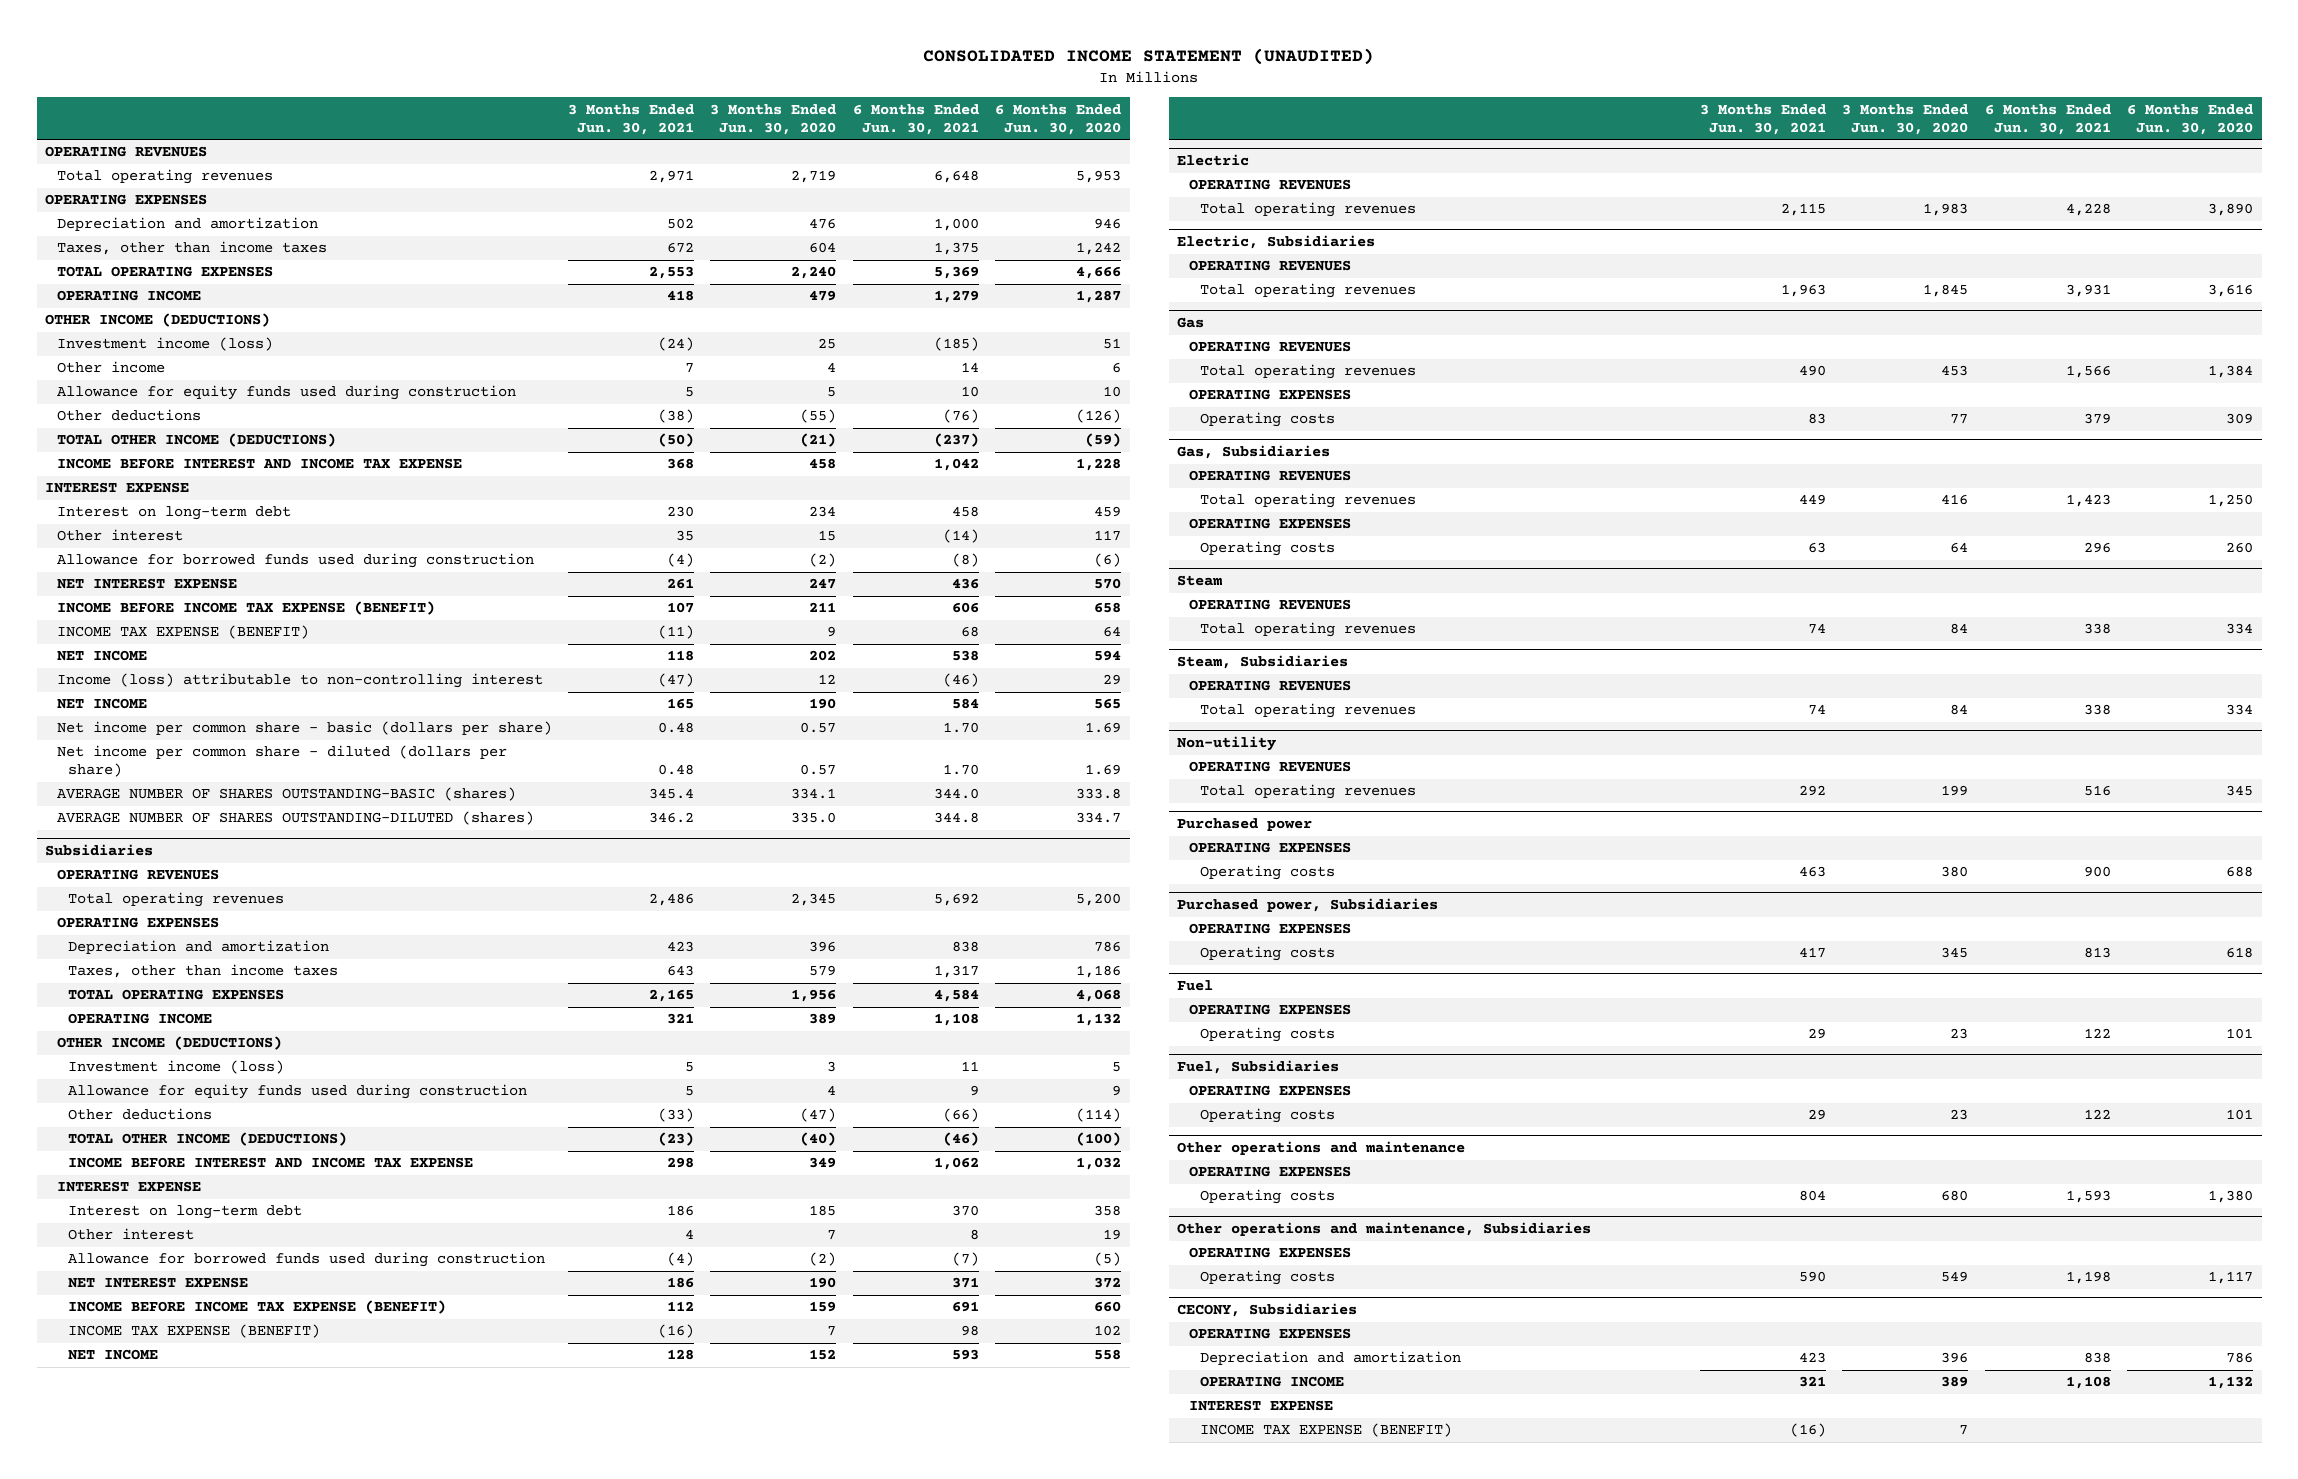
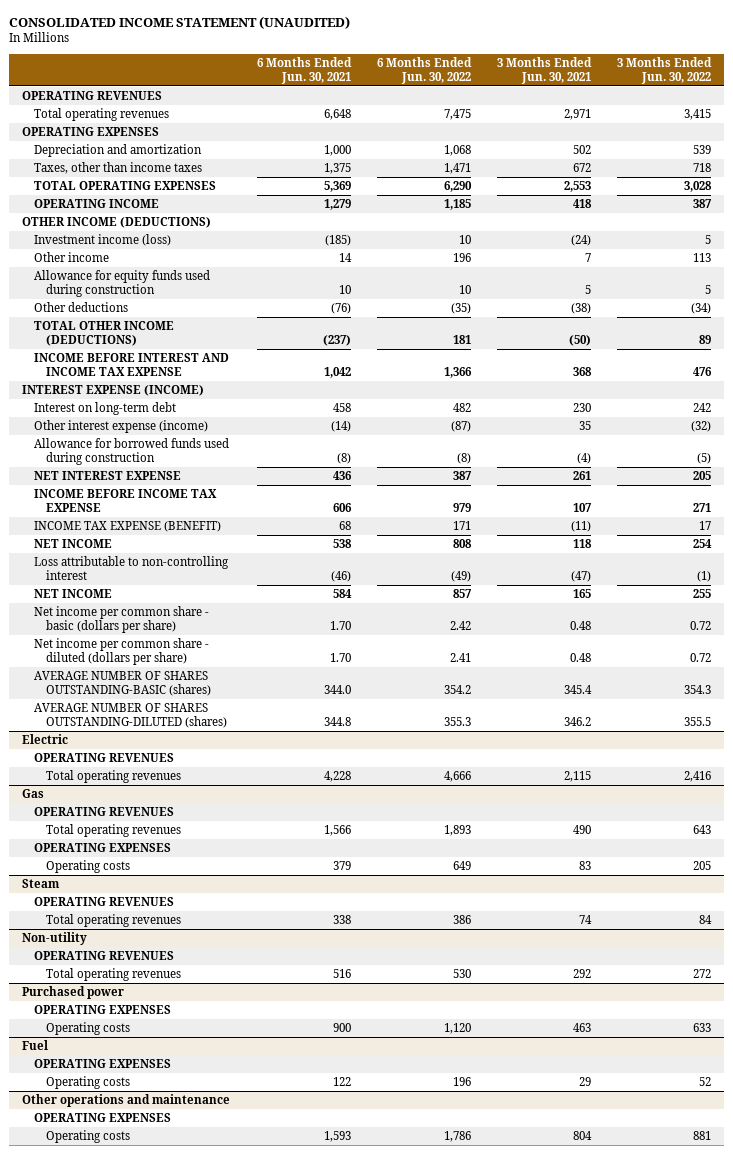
- | 3 Months Ended Jun. 30, 2021 | 3 Months Ended Jun. 30, 2020 | 6 Months Ended Jun. 30, 2021 | 6 Months Ended Jun. 30, 2020
+ | 6 Months Ended Jun. 30, 2021 | 6 Months Ended Jun. 30, 2022 | 3 Months Ended Jun. 30, 2021 | 3 Months Ended Jun. 30, 2022
- INTEREST EXPENSE
+ INTEREST EXPENSE (INCOME)
- Other interest | 35 | 15 | (14) | 117
+ Other interest expense (income) | (14) | (87) | 35 | (32)
- INCOME BEFORE INCOME TAX EXPENSE (BENEFIT) | 107 | 211 | 606 | 658
+ INCOME BEFORE INCOME TAX EXPENSE | 606 | 979 | 107 | 271
- Income (loss) attributable to non-controlling interest | (47) | 12 | (46) | 29
+ Loss attributable to non-controlling interest | (46) | (49) | (47) | (1)
- Subsidiaries
- OPERATING REVENUES
- Total operating revenues | 2,486 | 2,345 | 5,692 | 5,200
- OPERATING EXPENSES
- Depreciation and amortization | 423 | 396 | 838 | 786
- Taxes, other than income taxes | 643 | 579 | 1,317 | 1,186
- TOTAL OPERATING EXPENSES | 2,165 | 1,956 | 4,584 | 4,068
- OPERATING INCOME | 321 | 389 | 1,108 | 1,132
- OTHER INCOME (DEDUCTIONS)
- Investment income (loss) | 5 | 3 | 11 | 5
- Allowance for equity funds used during construction | 5 | 4 | 9 | 9
- Other deductions | (33) | (47) | (66) | (114)
- TOTAL OTHER INCOME (DEDUCTIONS) | (23) | (40) | (46) | (100)
- INCOME BEFORE INTEREST AND INCOME TAX EXPENSE | 298 | 349 | 1,062 | 1,032
- INTEREST EXPENSE
- Interest on long-term debt | 186 | 185 | 370 | 358
- Other interest | 4 | 7 | 8 | 19
- Allowance for borrowed funds used during construction | (4) | (2) | (7) | (5)
- NET INTEREST EXPENSE | 186 | 190 | 371 | 372
- INCOME BEFORE INCOME TAX EXPENSE (BENEFIT) | 112 | 159 | 691 | 660
- INCOME TAX EXPENSE (BENEFIT) | (16) | 7 | 98 | 102
- NET INCOME | 128 | 152 | 593 | 558
- Electric, Subsidiaries
- OPERATING REVENUES
- Total operating revenues | 1,963 | 1,845 | 3,931 | 3,616
- Gas, Subsidiaries
- OPERATING REVENUES
- Total operating revenues | 449 | 416 | 1,423 | 1,250
- OPERATING EXPENSES
- Operating costs | 63 | 64 | 296 | 260
- Steam, Subsidiaries
- OPERATING REVENUES
- Total operating revenues | 74 | 84 | 338 | 334
- Purchased power, Subsidiaries
- OPERATING EXPENSES
- Operating costs | 417 | 345 | 813 | 618
- Fuel, Subsidiaries
- OPERATING EXPENSES
- Operating costs | 29 | 23 | 122 | 101
- Other operations and maintenance, Subsidiaries
- OPERATING EXPENSES
- Operating costs | 590 | 549 | 1,198 | 1,117
- CECONY, Subsidiaries
- OPERATING EXPENSES
- Depreciation and amortization | 423 | 396 | 838 | 786
- OPERATING INCOME | 321 | 389 | 1,108 | 1,132
- INTEREST EXPENSE
- INCOME TAX EXPENSE (BENEFIT) | (16) | 7 | |

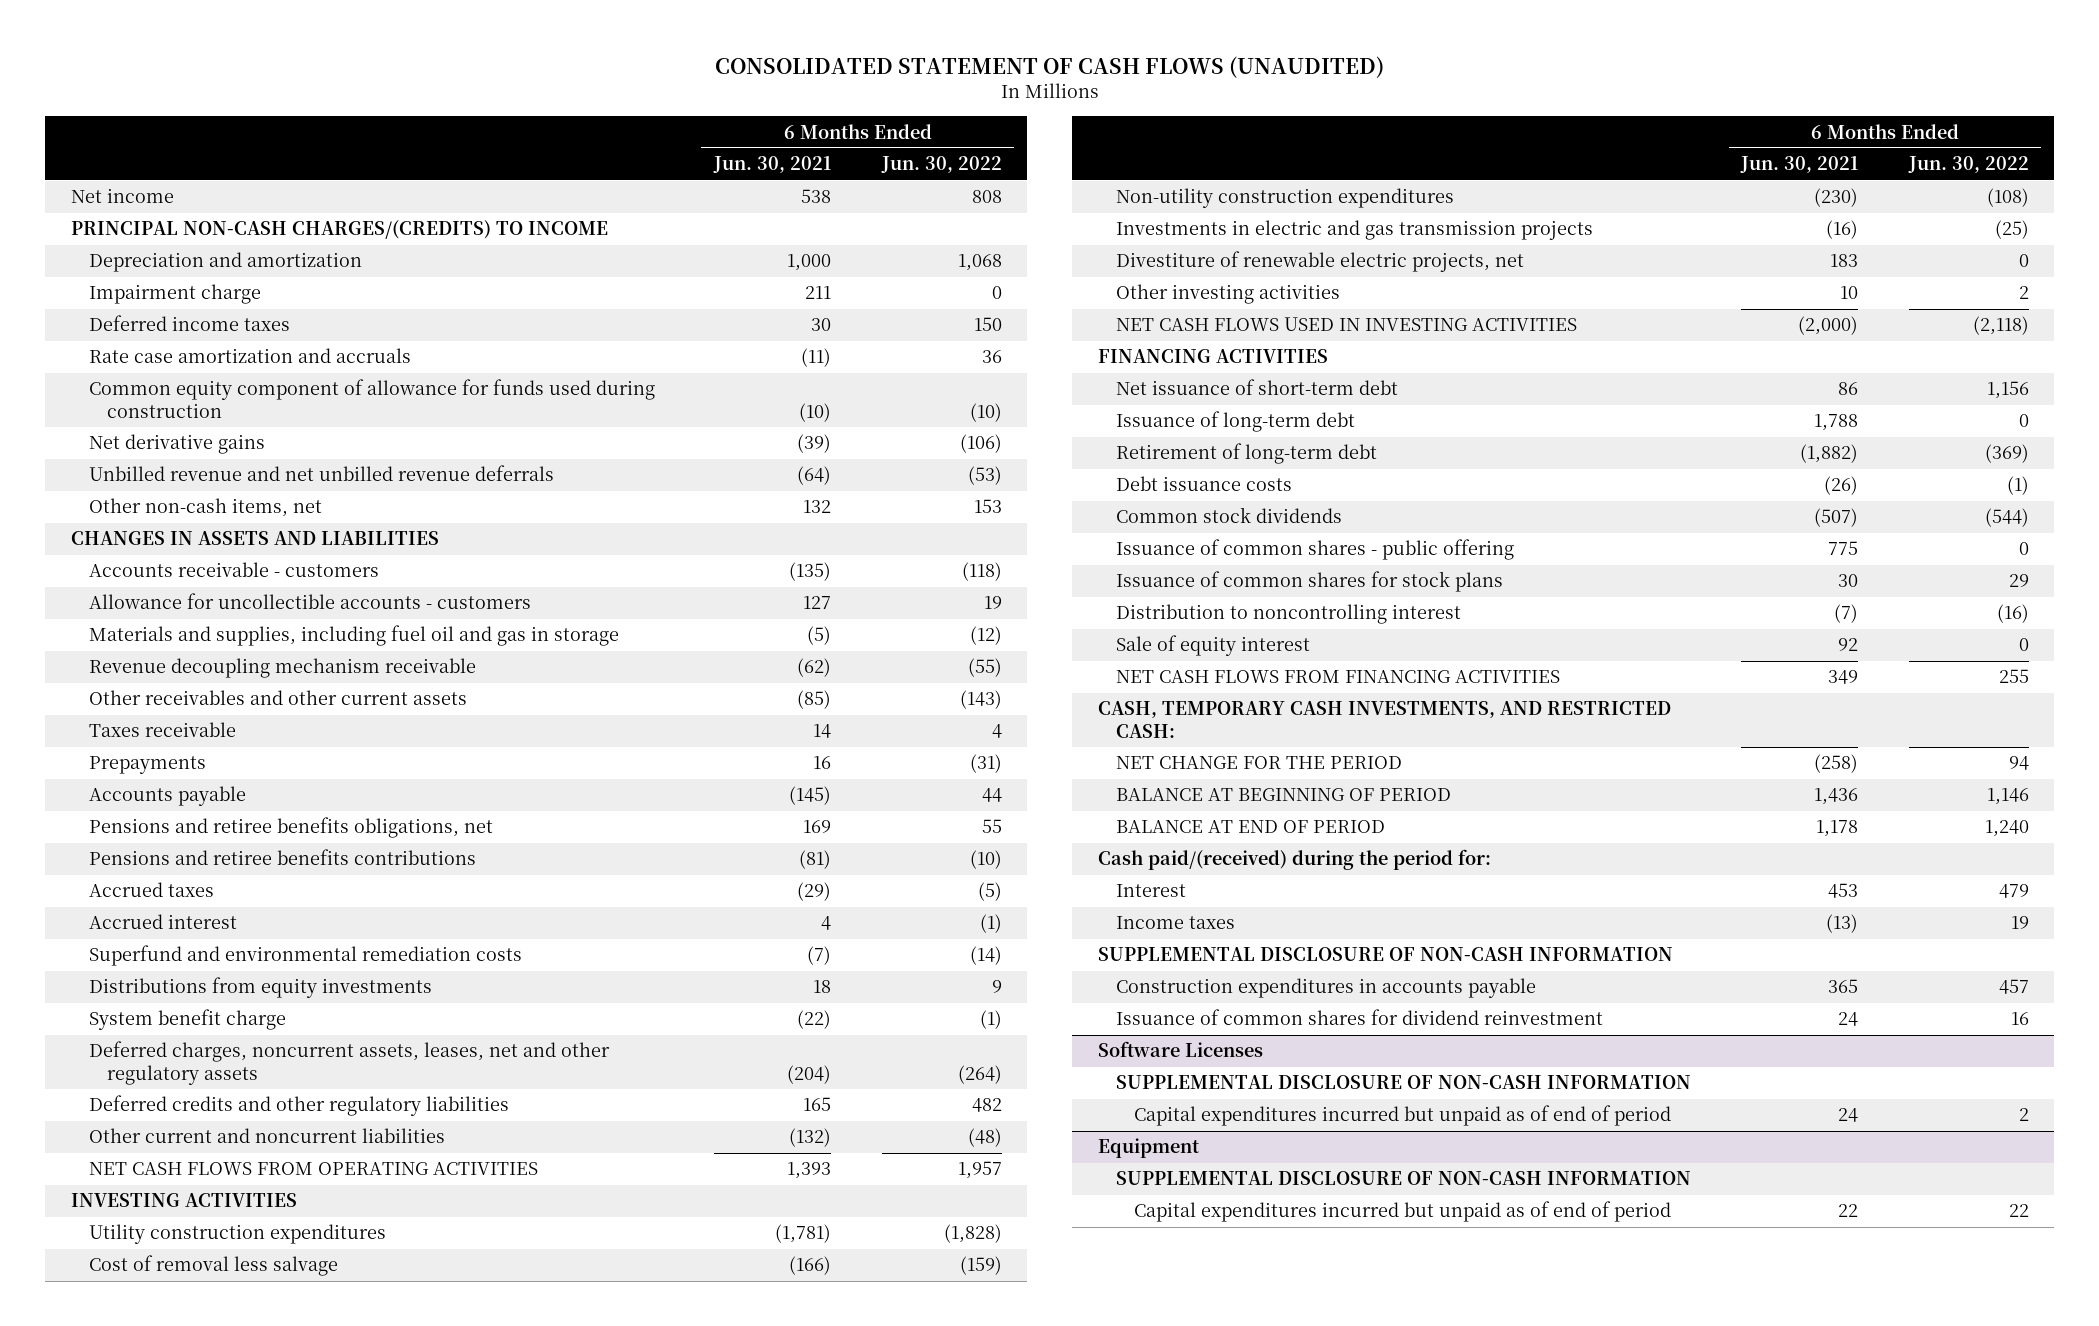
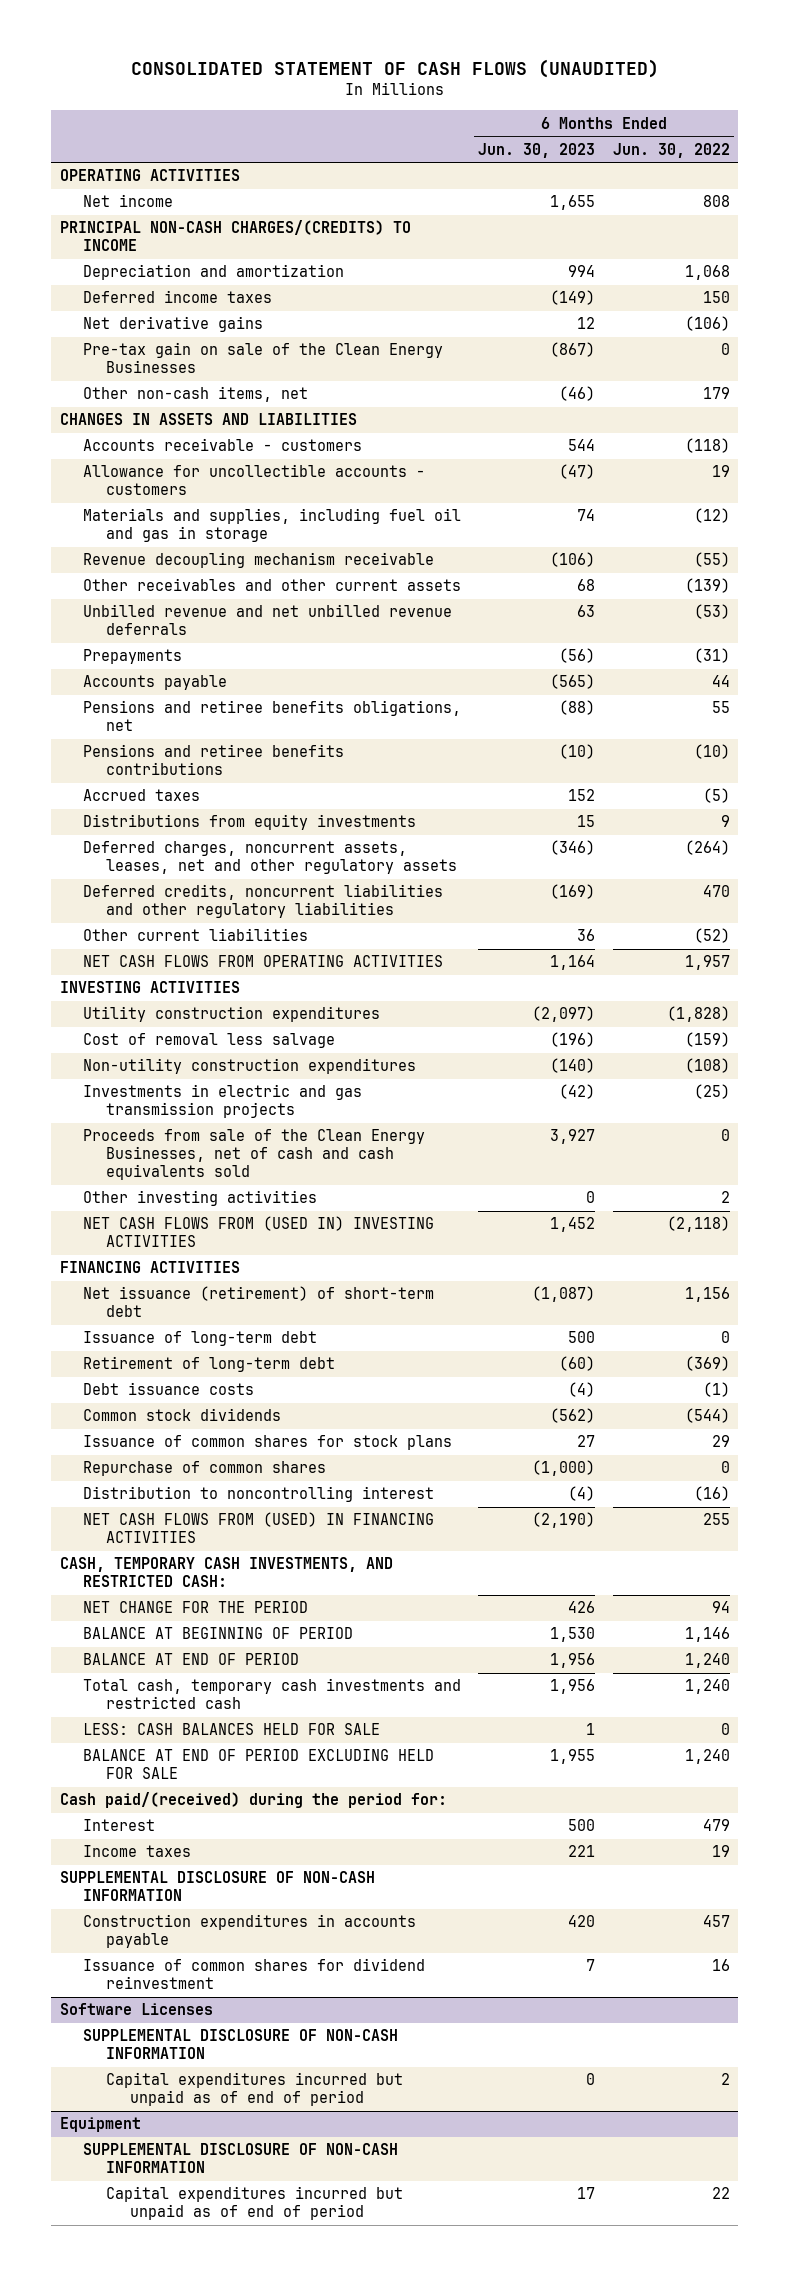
- | 6 Months Ended Jun. 30, 2021 | 6 Months Ended Jun. 30, 2022
+ | 6 Months Ended Jun. 30, 2023 | 6 Months Ended Jun. 30, 2022
+ OPERATING ACTIVITIES
- Impairment charge | 211 | 0
- Rate case amortization and accruals | (11) | 36
- Common equity component of allowance for funds used during construction | (10) | (10)
- Other non-cash items, net | 132 | 153
+ Pre-tax gain on sale of the Clean Energy Businesses | (867) | 0
+ Other non-cash items, net | (46) | 179
- Other receivables and other current assets | (85) | (143)
- Taxes receivable | 14 | 4
+ Other receivables and other current assets | 68 | (139)
moved down: Unbilled revenue and net unbilled revenue deferrals | 63 | (53)
- Accrued interest | 4 | (1)
- Superfund and environmental remediation costs | (7) | (14)
- System benefit charge | (22) | (1)
- Deferred credits and other regulatory liabilities | 165 | 482
- Other current and noncurrent liabilities | (132) | (48)
+ Deferred credits, noncurrent liabilities and other regulatory liabilities | (169) | 470
+ Other current liabilities | 36 | (52)
- Divestiture of renewable electric projects, net | 183 | 0
+ Proceeds from sale of the Clean Energy Businesses, net of cash and cash equivalents sold | 3,927 | 0
- NET CASH FLOWS USED IN INVESTING ACTIVITIES | (2,000) | (2,118)
+ NET CASH FLOWS FROM (USED IN) INVESTING ACTIVITIES | 1,452 | (2,118)
- Net issuance of short-term debt | 86 | 1,156
+ Net issuance (retirement) of short-term debt | (1,087) | 1,156
- Issuance of common shares - public offering | 775 | 0
+ Repurchase of common shares | (1,000) | 0
- Sale of equity interest | 92 | 0
- NET CASH FLOWS FROM FINANCING ACTIVITIES | 349 | 255
+ NET CASH FLOWS FROM (USED) IN FINANCING ACTIVITIES | (2,190) | 255
+ Total cash, temporary cash investments and restricted cash | 1,956 | 1,240
+ LESS: CASH BALANCES HELD FOR SALE | 1 | 0
+ BALANCE AT END OF PERIOD EXCLUDING HELD FOR SALE | 1,955 | 1,240

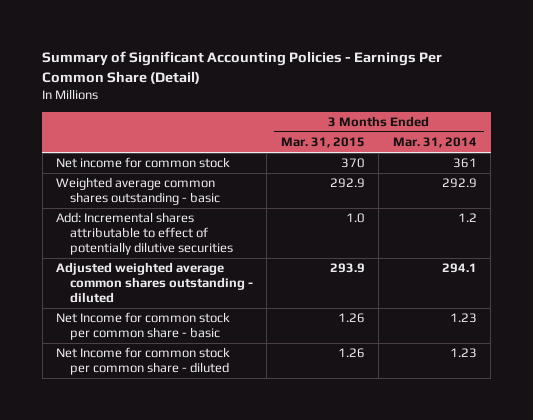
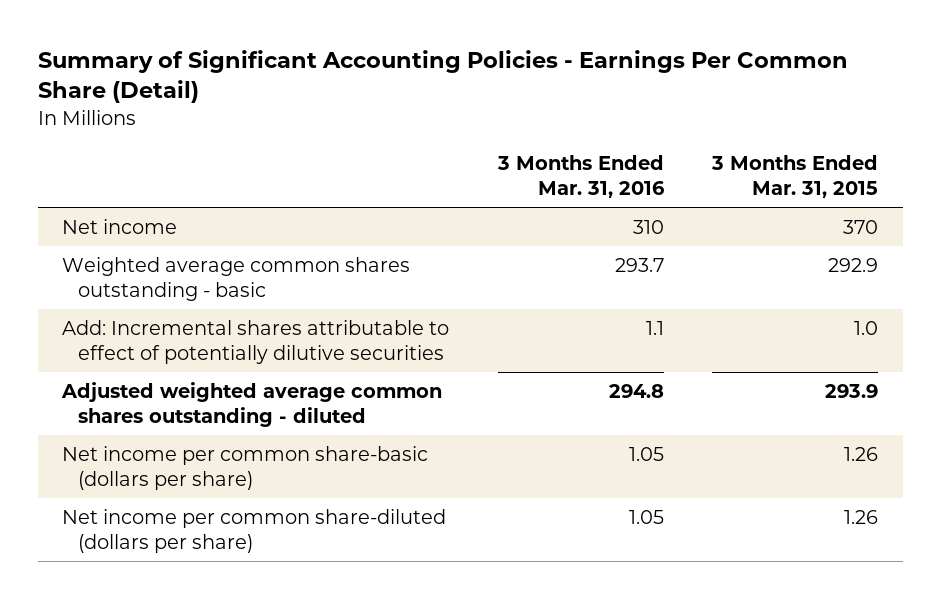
- | 3 Months Ended Mar. 31, 2015 | 3 Months Ended Mar. 31, 2014
+ | 3 Months Ended Mar. 31, 2016 | 3 Months Ended Mar. 31, 2015
- Net income for common stock | 370 | 361
+ Net income | 310 | 370
- Net Income for common stock per common share - basic | 1.26 | 1.23
- Net Income for common stock per common share - diluted | 1.26 | 1.23
+ Net income per common share-basic (dollars per share) | 1.05 | 1.26
+ Net income per common share-diluted (dollars per share) | 1.05 | 1.26

